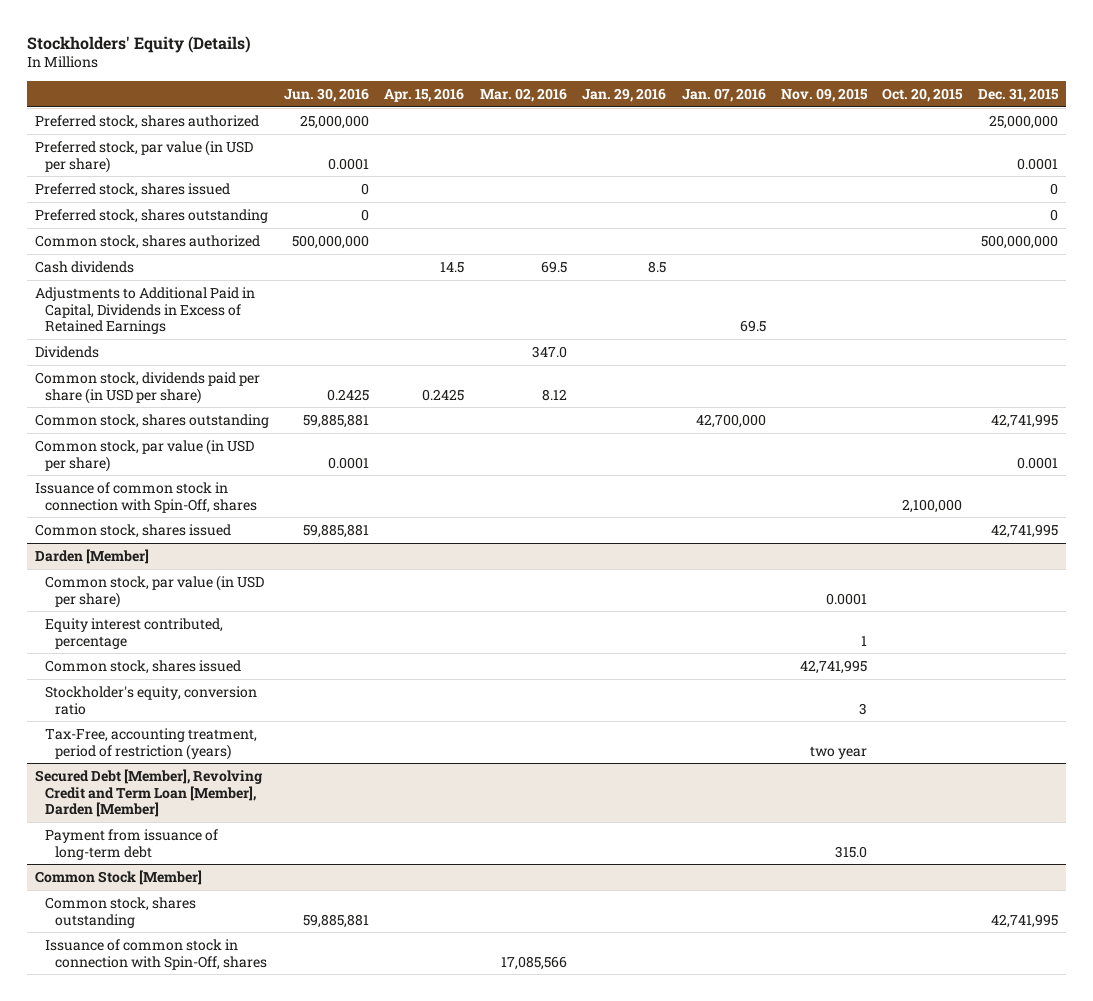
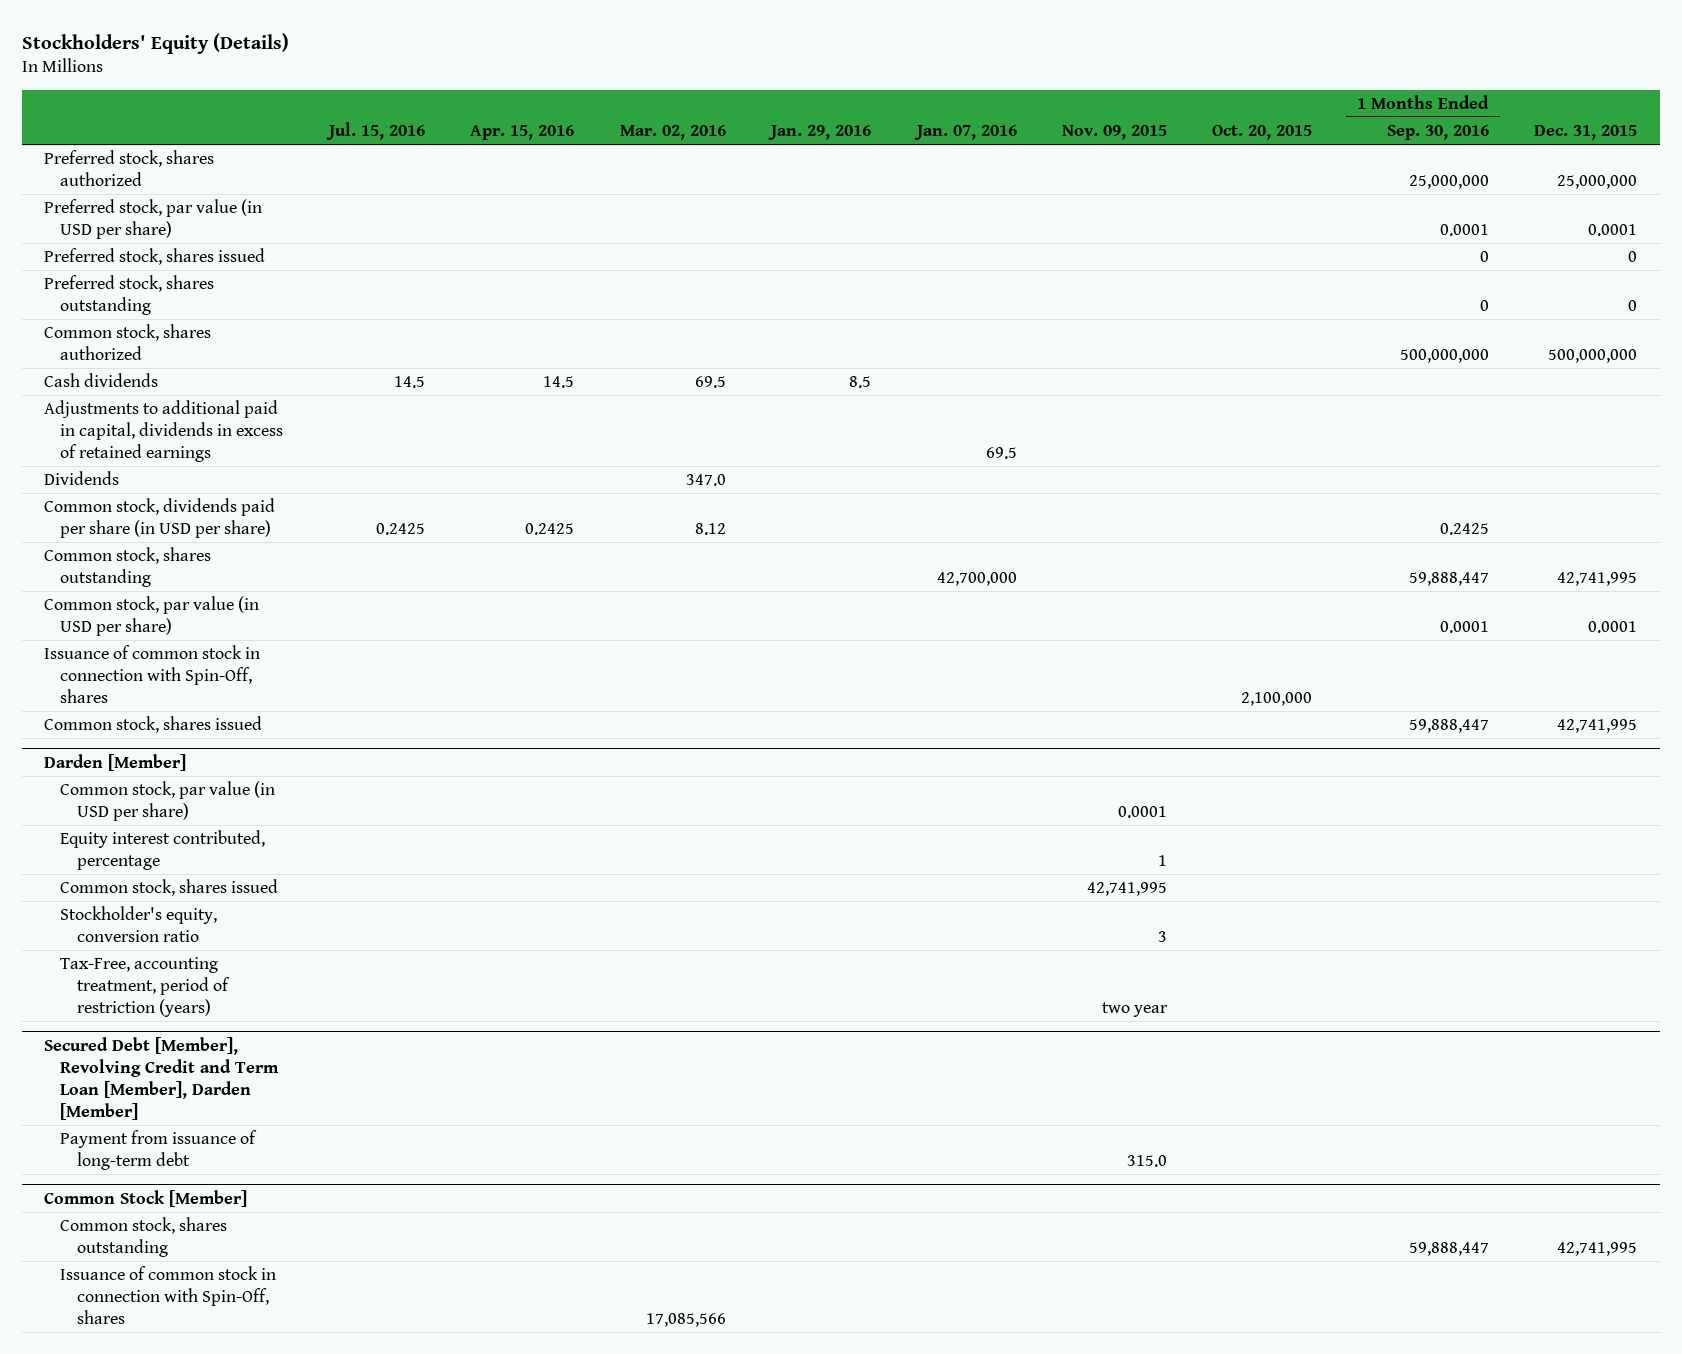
- | Jun. 30, 2016 | Apr. 15, 2016 | Mar. 02, 2016 | Jan. 29, 2016 | Jan. 07, 2016 | Nov. 09, 2015 | Oct. 20, 2015 | Dec. 31, 2015
+ | Jul. 15, 2016 | Apr. 15, 2016 | Mar. 02, 2016 | Jan. 29, 2016 | Jan. 07, 2016 | Nov. 09, 2015 | Oct. 20, 2015 | 1 Months Ended Sep. 30, 2016 | Dec. 31, 2015
- Adjustments to Additional Paid in Capital, Dividends in Excess of Retained Earnings | | | | | 69.5 | | |
+ Adjustments to additional paid in capital, dividends in excess of retained earnings | | | | | 69.5 | | | |

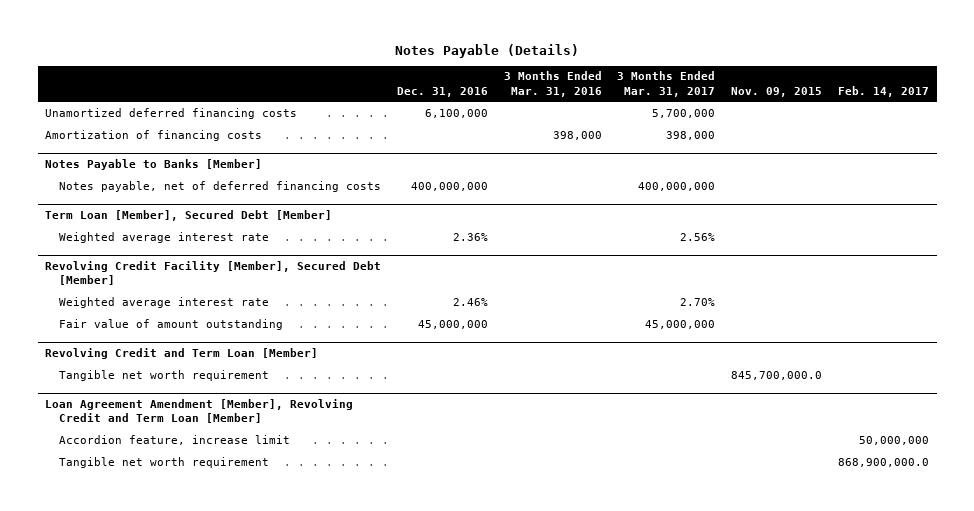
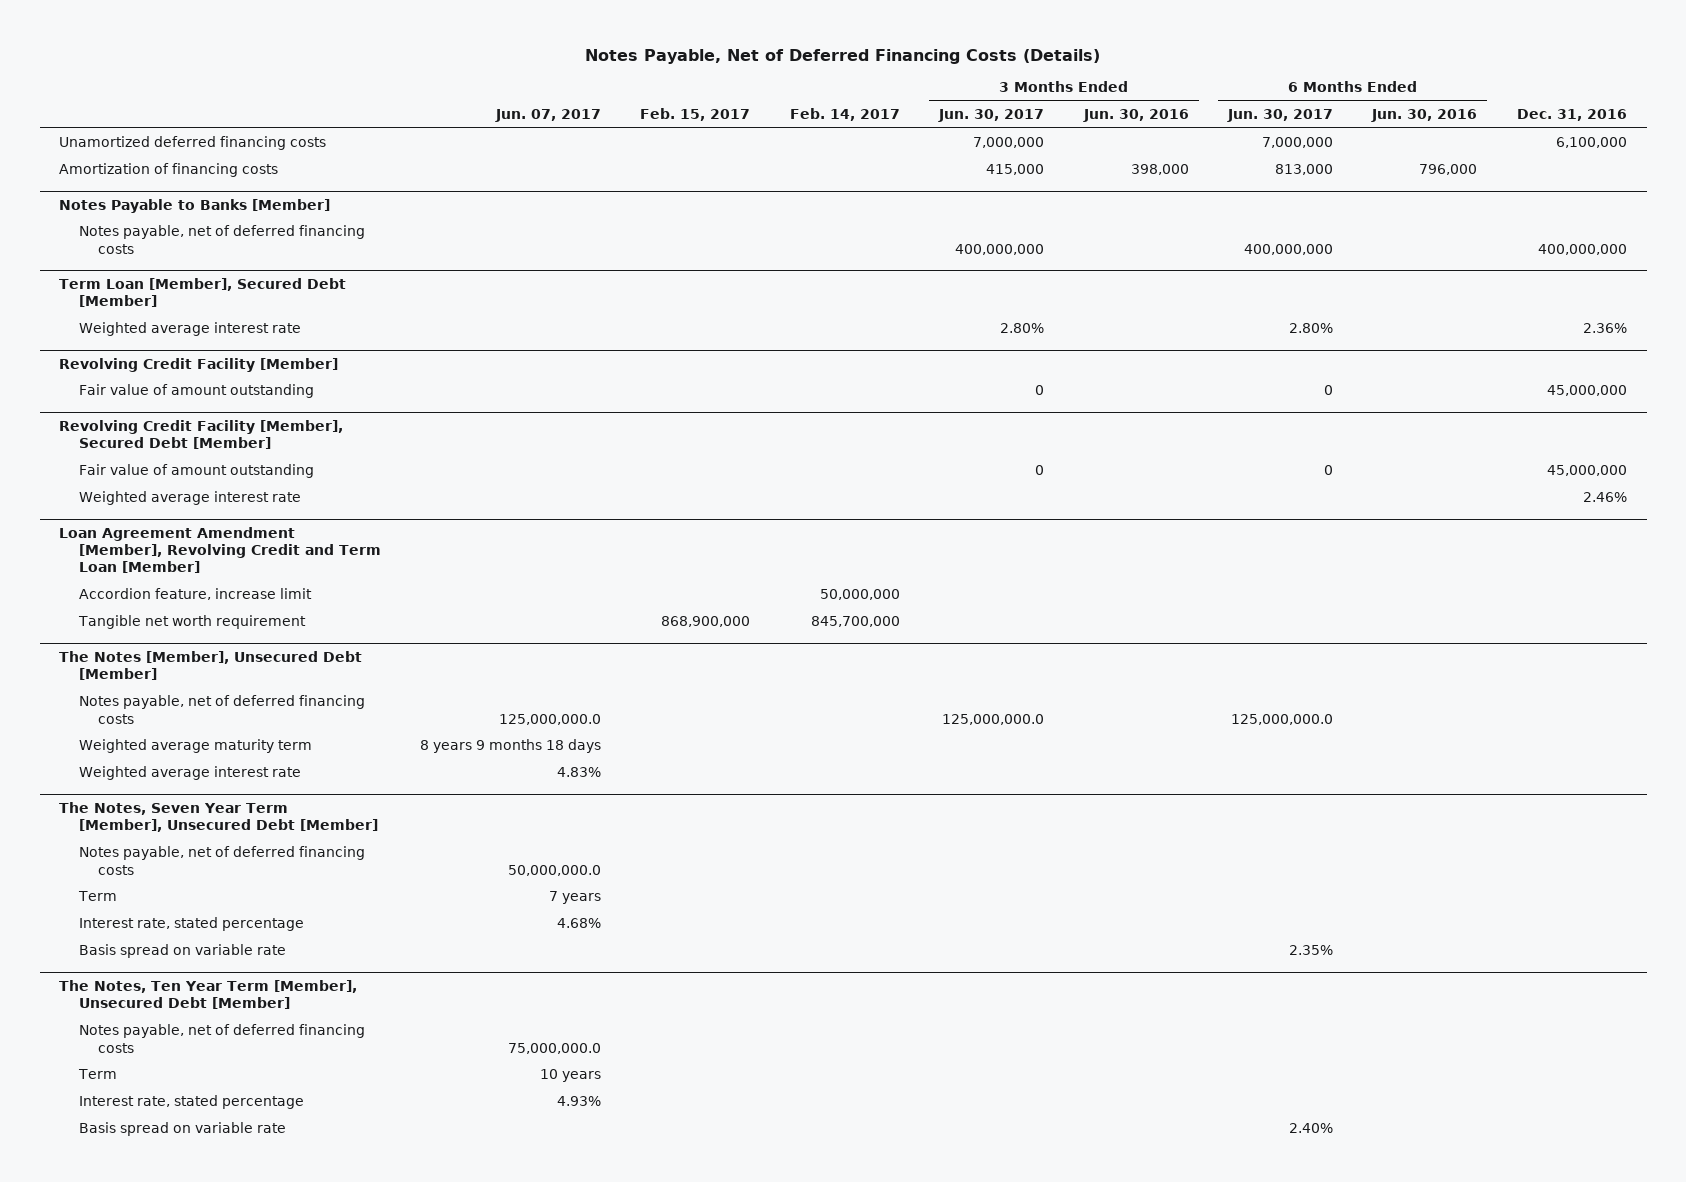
- Notes Payable (Details)
+ Notes Payable, Net of Deferred Financing Costs (Details)
- | Dec. 31, 2016 | 3 Months Ended Mar. 31, 2016 | 3 Months Ended Mar. 31, 2017 | Nov. 09, 2015 | Feb. 14, 2017
+ | Jun. 07, 2017 | Feb. 15, 2017 | Feb. 14, 2017 | 3 Months Ended Jun. 30, 2017 | 3 Months Ended Jun. 30, 2016 | 6 Months Ended Jun. 30, 2017 | 6 Months Ended Jun. 30, 2016 | Dec. 31, 2016
+ Revolving Credit Facility [Member]
+ Fair value of amount outstanding | | | | 0 | | 0 | | 45,000,000
- Revolving Credit and Term Loan [Member]
- Tangible net worth requirement | | | | 845,700,000.0 |
@ Revolving Credit Facility [Member], Secured Debt [Member]
moved down: Weighted average interest rate | | | | | | | | 2.46%
@ Loan Agreement Amendment [Member], Revolving Credit and Term Loan [Member]
- Tangible net worth requirement | | | | | 868,900,000.0
+ Tangible net worth requirement | | 868,900,000 | 845,700,000 | | | | |
+ The Notes [Member], Unsecured Debt [Member]
+ Notes payable, net of deferred financing costs | 125,000,000.0 | | | 125,000,000.0 | | 125,000,000.0 | |
+ Weighted average maturity term | 8 years 9 months 18 days | | | | | | |
+ Weighted average interest rate | 4.83% | | | | | | |
+ The Notes, Seven Year Term [Member], Unsecured Debt [Member]
+ Notes payable, net of deferred financing costs | 50,000,000.0 | | | | | | |
+ Term | 7 years | | | | | | |
+ Interest rate, stated percentage | 4.68% | | | | | | |
+ Basis spread on variable rate | | | | | | 2.35% | |
+ The Notes, Ten Year Term [Member], Unsecured Debt [Member]
+ Notes payable, net of deferred financing costs | 75,000,000.0 | | | | | | |
+ Term | 10 years | | | | | | |
+ Interest rate, stated percentage | 4.93% | | | | | | |
+ Basis spread on variable rate | | | | | | 2.40% | |

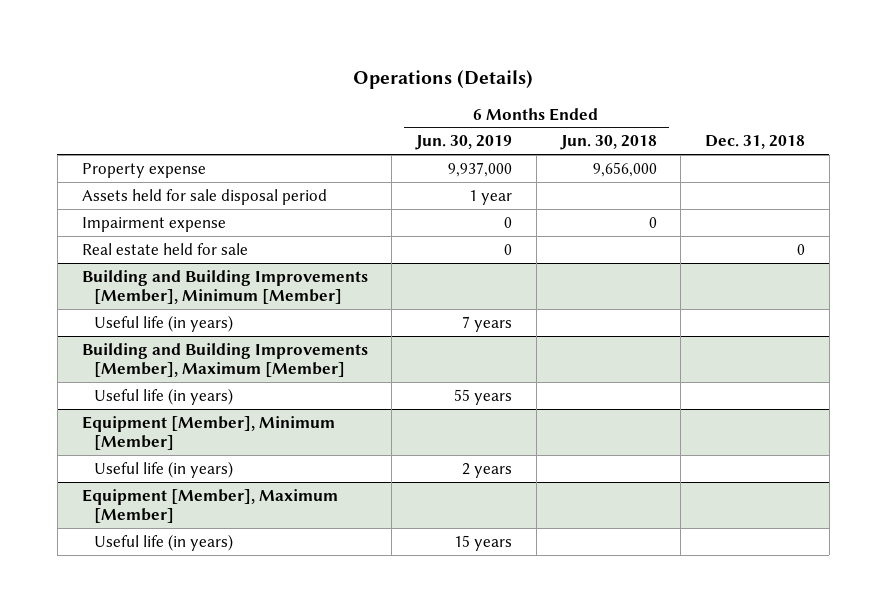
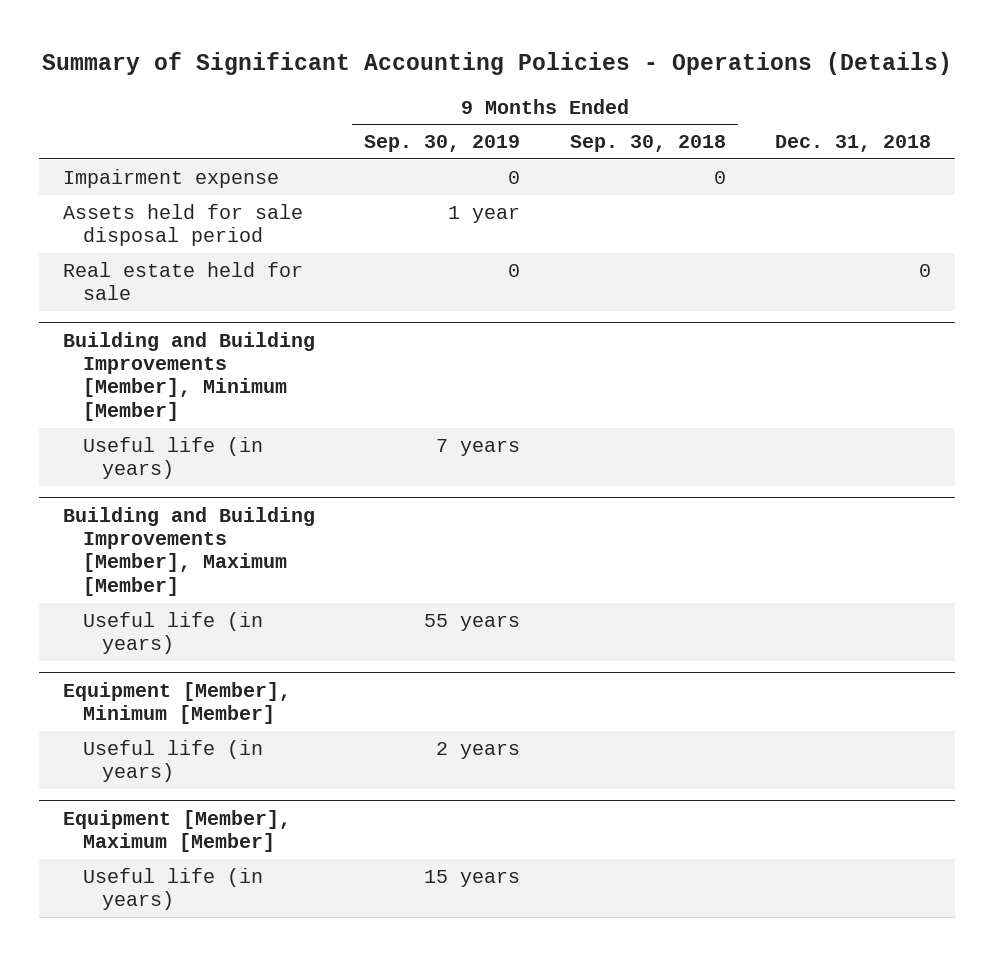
- Operations (Details)
+ Summary of Significant Accounting Policies - Operations (Details)
- | 6 Months Ended Jun. 30, 2019 | 6 Months Ended Jun. 30, 2018 | Dec. 31, 2018
+ | 9 Months Ended Sep. 30, 2019 | 9 Months Ended Sep. 30, 2018 | Dec. 31, 2018
- Property expense | 9,937,000 | 9,656,000 |
moved down: Assets held for sale disposal period | 1 year | |

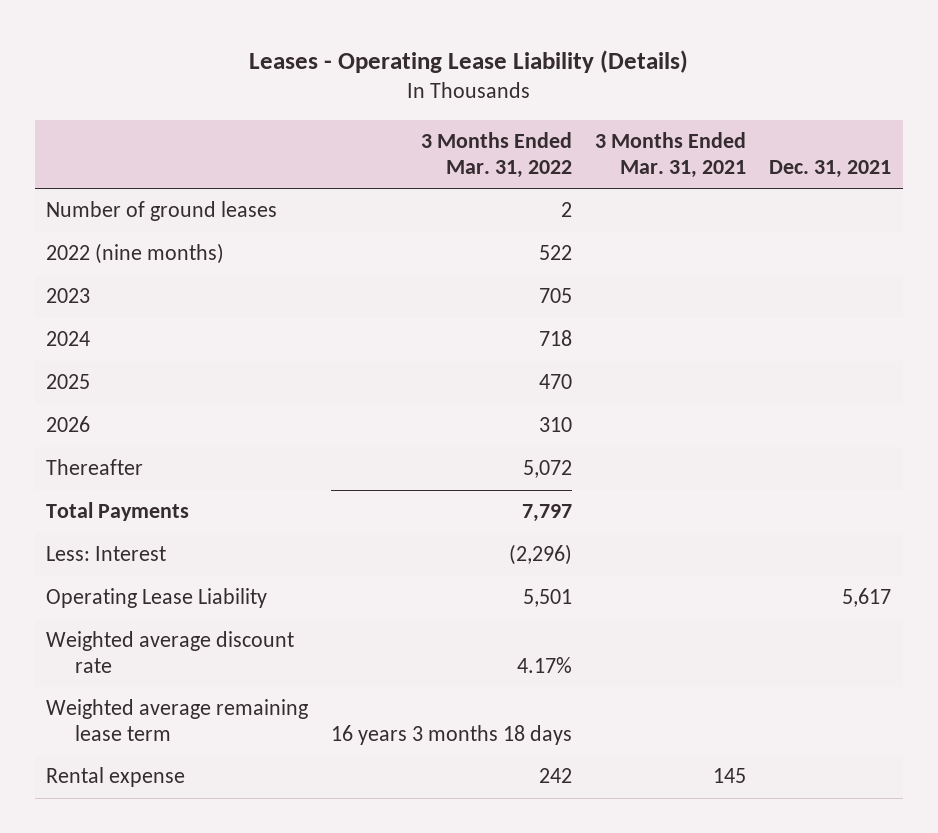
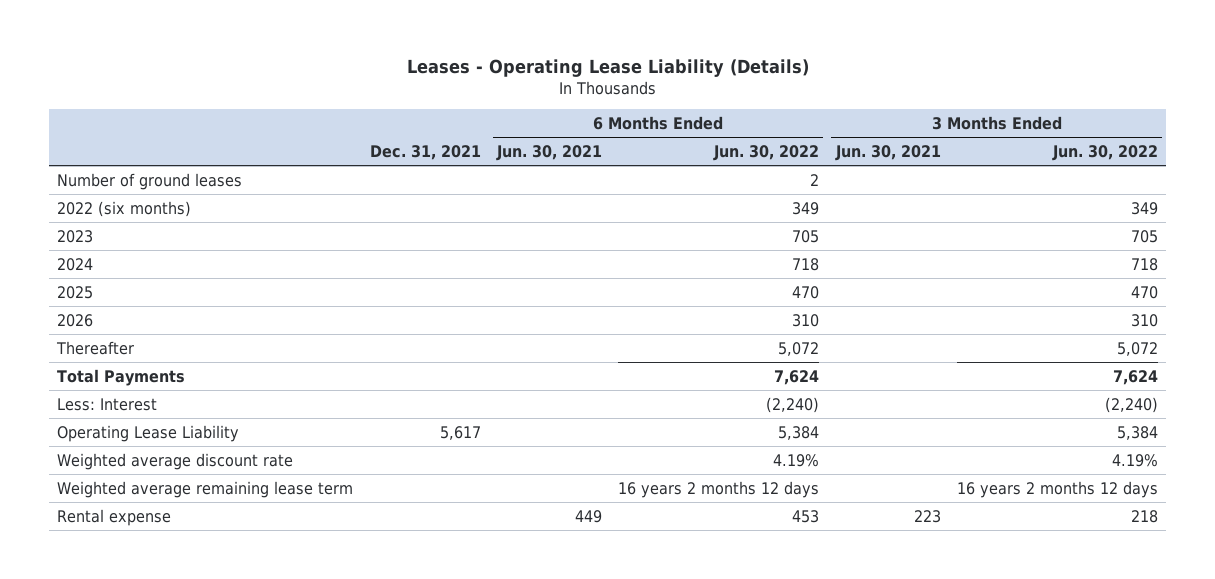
- | 3 Months Ended Mar. 31, 2022 | 3 Months Ended Mar. 31, 2021 | Dec. 31, 2021
+ | Dec. 31, 2021 | 6 Months Ended Jun. 30, 2021 | 6 Months Ended Jun. 30, 2022 | 3 Months Ended Jun. 30, 2021 | 3 Months Ended Jun. 30, 2022
- 2022 (nine months) | 522 | |
+ 2022 (six months) | | | 349 | | 349

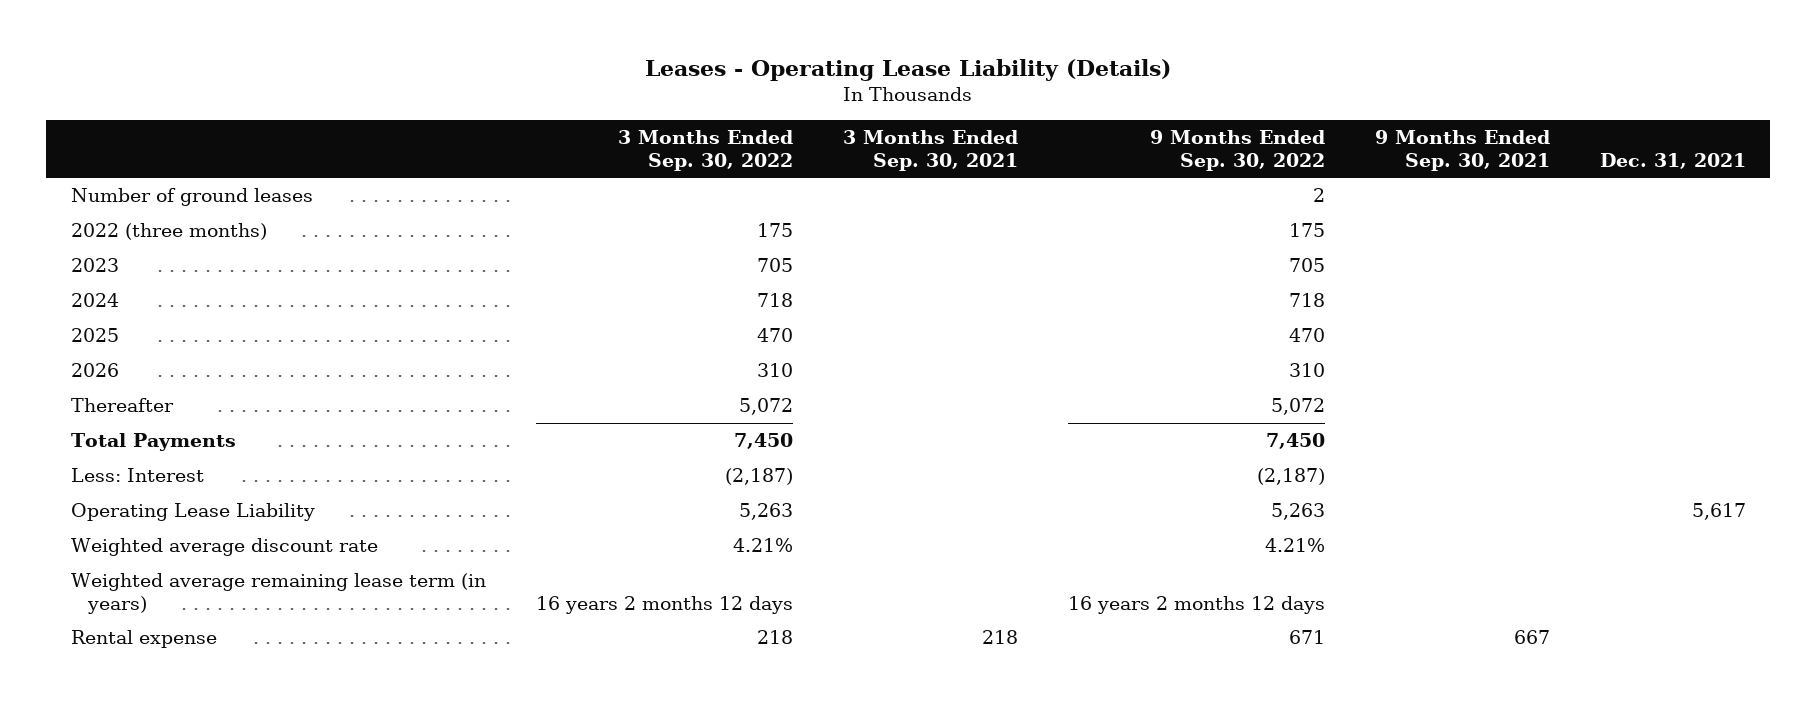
- | Dec. 31, 2021 | 6 Months Ended Jun. 30, 2021 | 6 Months Ended Jun. 30, 2022 | 3 Months Ended Jun. 30, 2021 | 3 Months Ended Jun. 30, 2022
+ | 3 Months Ended Sep. 30, 2022 | 3 Months Ended Sep. 30, 2021 | 9 Months Ended Sep. 30, 2022 | 9 Months Ended Sep. 30, 2021 | Dec. 31, 2021
- 2022 (six months) | | | 349 | | 349
+ 2022 (three months) | 175 | | 175 | |
- Weighted average remaining lease term | | | 16 years 2 months 12 days | | 16 years 2 months 12 days
+ Weighted average remaining lease term (in years) | 16 years 2 months 12 days | | 16 years 2 months 12 days | |

